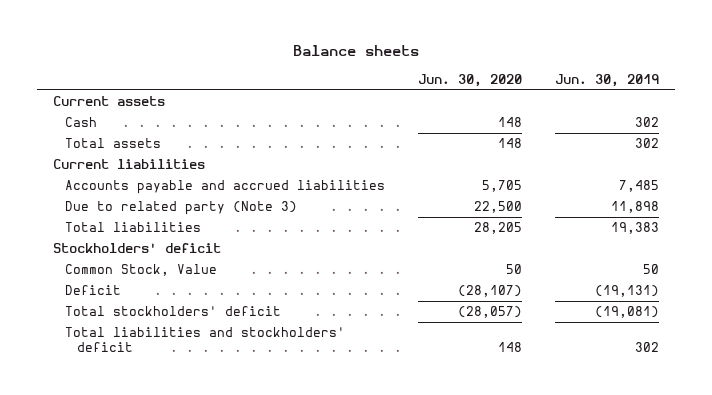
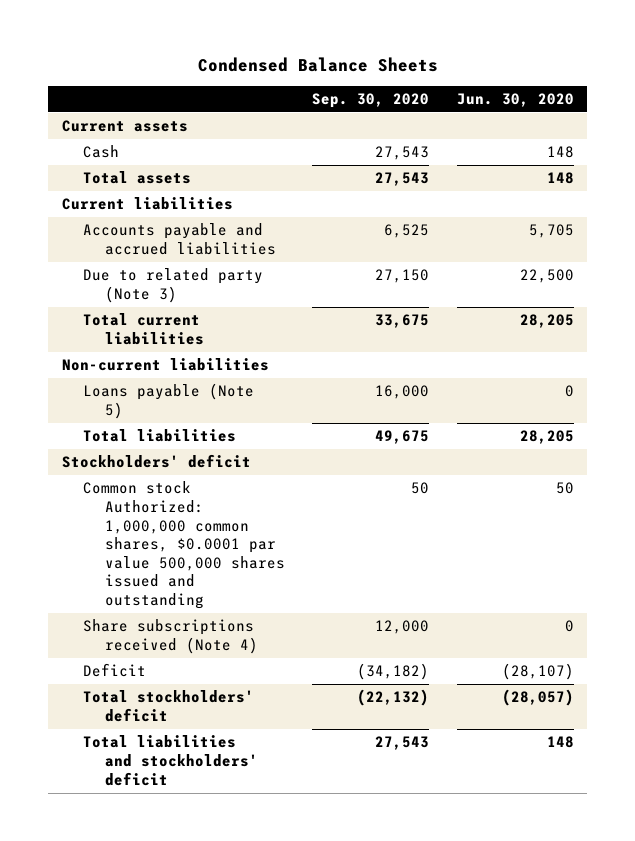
- Balance sheets
+ Condensed Balance Sheets
- | Jun. 30, 2020 | Jun. 30, 2019
+ | Sep. 30, 2020 | Jun. 30, 2020
+ Total current liabilities | 33,675 | 28,205
+ Non-current liabilities
+ Loans payable (Note 5) | 16,000 | 0
- Common Stock, Value | 50 | 50
+ Common stock Authorized: 1,000,000 common shares, $0.0001 par value 500,000 shares issued and outstanding | 50 | 50
+ Share subscriptions received (Note 4) | 12,000 | 0

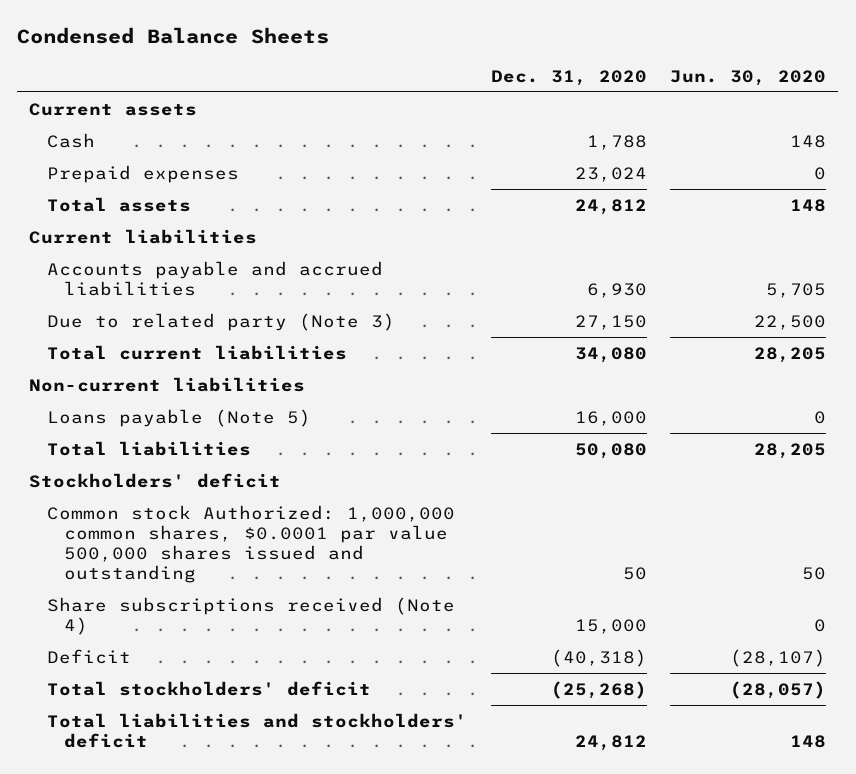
- | Sep. 30, 2020 | Jun. 30, 2020
+ | Dec. 31, 2020 | Jun. 30, 2020
+ Prepaid expenses | 23,024 | 0

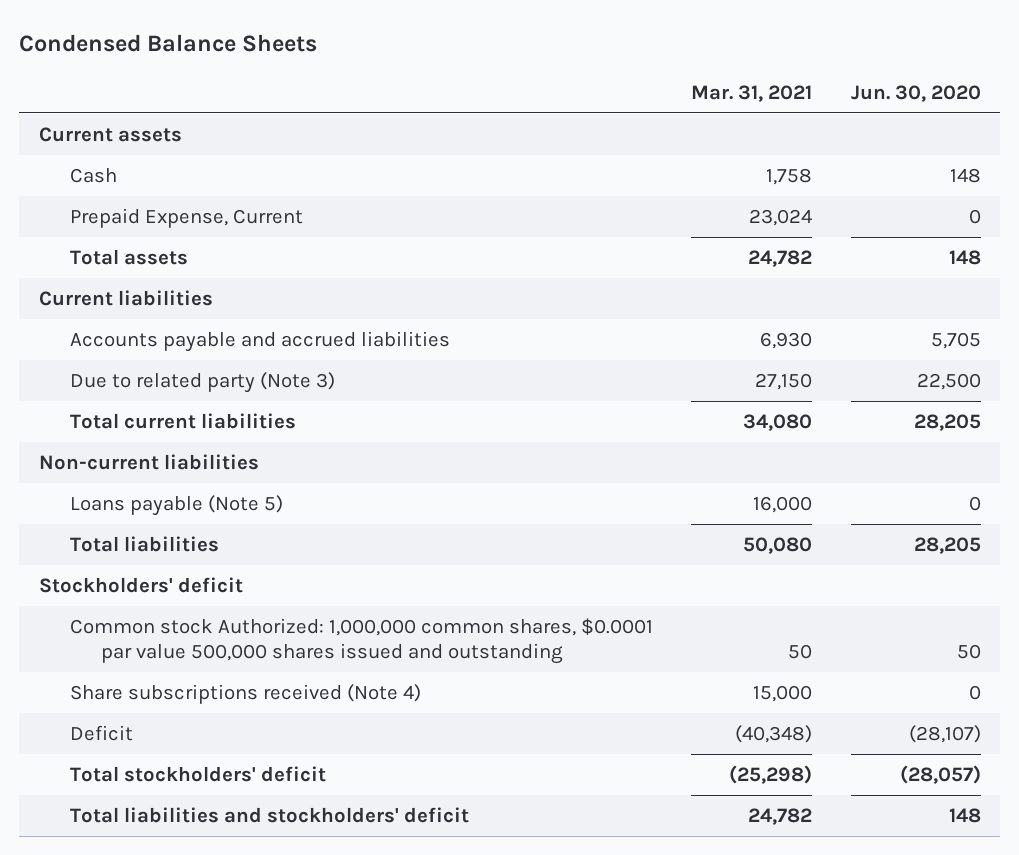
- | Dec. 31, 2020 | Jun. 30, 2020
+ | Mar. 31, 2021 | Jun. 30, 2020
- Prepaid expenses | 23,024 | 0
+ Prepaid Expense, Current | 23,024 | 0

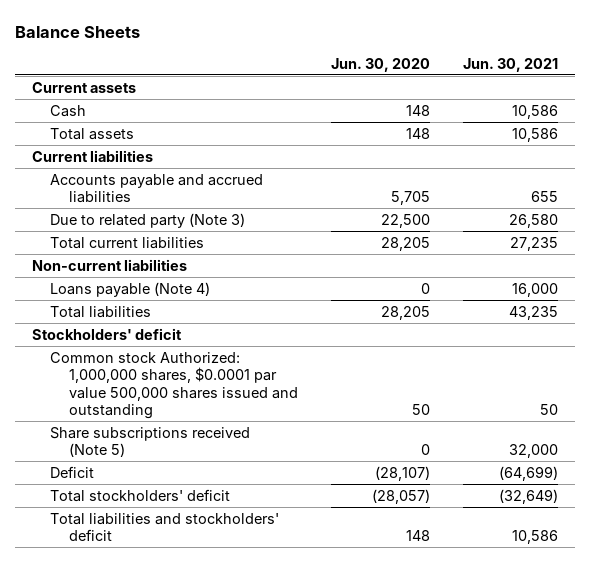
- Condensed Balance Sheets
+ Balance Sheets
- | Mar. 31, 2021 | Jun. 30, 2020
+ | Jun. 30, 2020 | Jun. 30, 2021
- Prepaid Expense, Current | 23,024 | 0
- Loans payable (Note 5) | 16,000 | 0
+ Loans payable (Note 4) | 0 | 16,000
- Common stock Authorized: 1,000,000 common shares, $0.0001 par value 500,000 shares issued and outstanding | 50 | 50
- Share subscriptions received (Note 4) | 15,000 | 0
+ Common stock Authorized: 1,000,000 shares, $0.0001 par value 500,000 shares issued and outstanding | 50 | 50
+ Share subscriptions received (Note 5) | 0 | 32,000

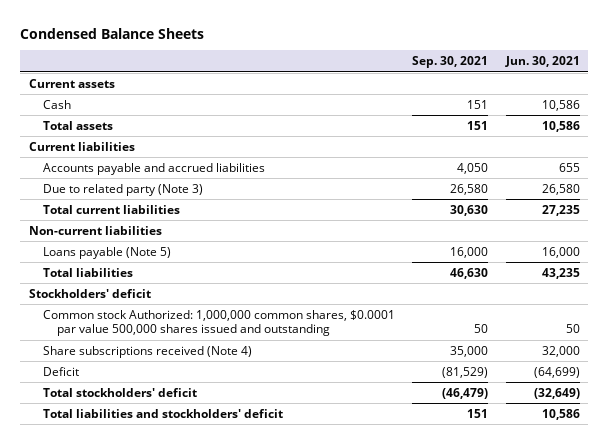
- Balance Sheets
+ Condensed Balance Sheets
- | Jun. 30, 2020 | Jun. 30, 2021
+ | Sep. 30, 2021 | Jun. 30, 2021
- Loans payable (Note 4) | 0 | 16,000
+ Loans payable (Note 5) | 16,000 | 16,000
- Common stock Authorized: 1,000,000 shares, $0.0001 par value 500,000 shares issued and outstanding | 50 | 50
- Share subscriptions received (Note 5) | 0 | 32,000
+ Common stock Authorized: 1,000,000 common shares, $0.0001 par value 500,000 shares issued and outstanding | 50 | 50
+ Share subscriptions received (Note 4) | 35,000 | 32,000

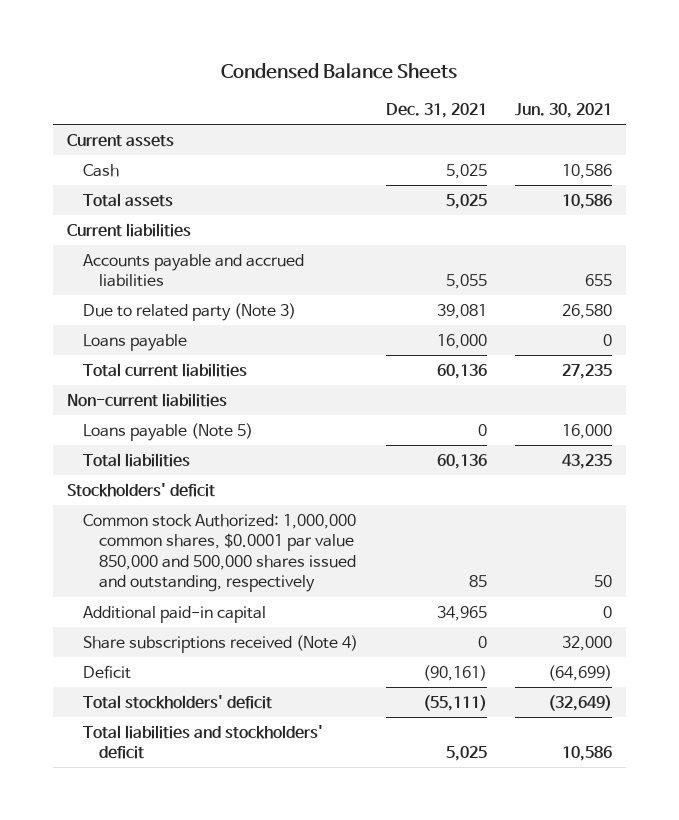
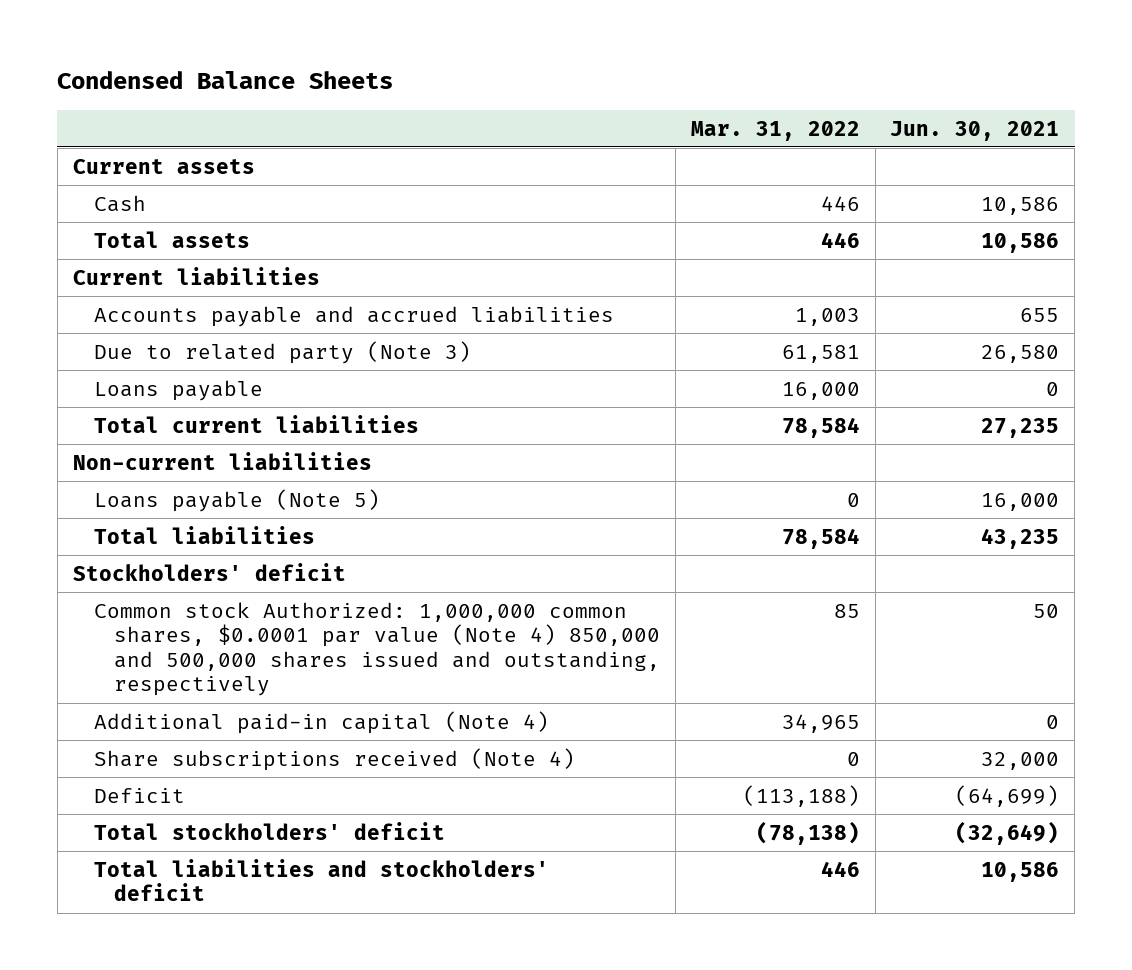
- | Dec. 31, 2021 | Jun. 30, 2021
+ | Mar. 31, 2022 | Jun. 30, 2021
- Common stock Authorized: 1,000,000 common shares, $0.0001 par value 850,000 and 500,000 shares issued and outstanding, respectively | 85 | 50
- Additional paid-in capital | 34,965 | 0
+ Common stock Authorized: 1,000,000 common shares, $0.0001 par value (Note 4) 850,000 and 500,000 shares issued and outstanding, respectively | 85 | 50
+ Additional paid-in capital (Note 4) | 34,965 | 0

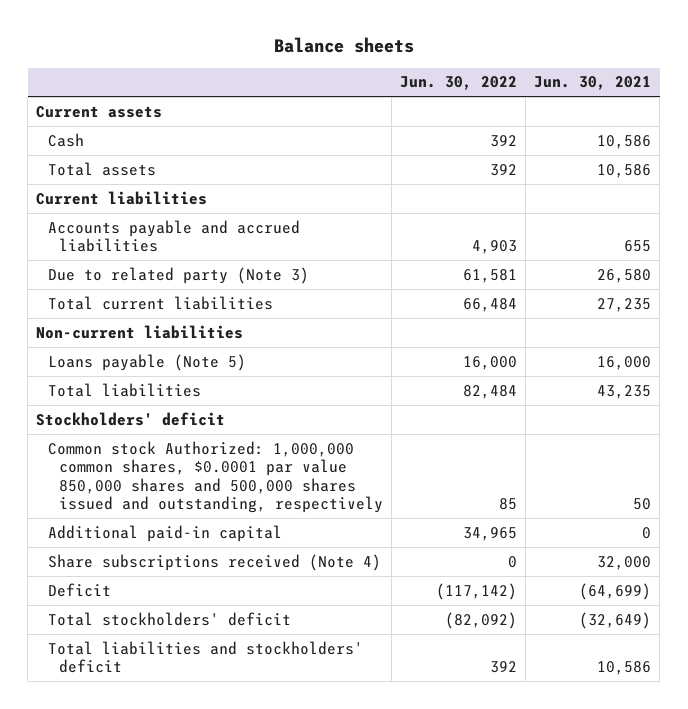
- Condensed Balance Sheets
+ Balance sheets
- | Mar. 31, 2022 | Jun. 30, 2021
+ | Jun. 30, 2022 | Jun. 30, 2021
- Loans payable | 16,000 | 0
- Common stock Authorized: 1,000,000 common shares, $0.0001 par value (Note 4) 850,000 and 500,000 shares issued and outstanding, respectively | 85 | 50
- Additional paid-in capital (Note 4) | 34,965 | 0
+ Common stock Authorized: 1,000,000 common shares, $0.0001 par value 850,000 shares and 500,000 shares issued and outstanding, respectively | 85 | 50
+ Additional paid-in capital | 34,965 | 0

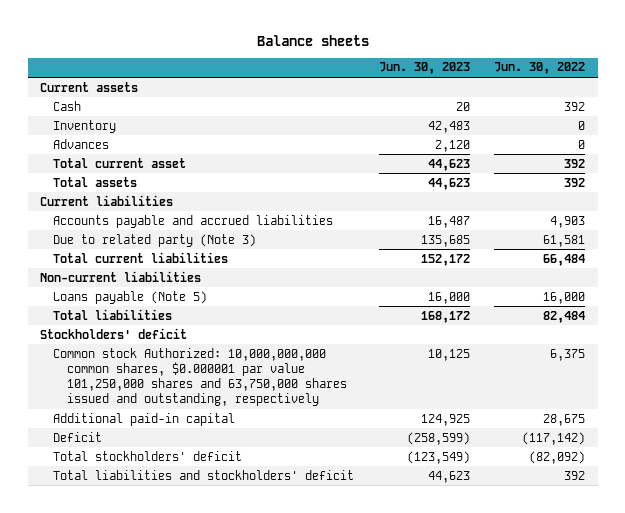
- | Jun. 30, 2022 | Jun. 30, 2021
+ | Jun. 30, 2023 | Jun. 30, 2022
+ Inventory | 42,483 | 0
+ Advances | 2,120 | 0
+ Total current asset | 44,623 | 392
- Common stock Authorized: 1,000,000 common shares, $0.0001 par value 850,000 shares and 500,000 shares issued and outstanding, respectively | 85 | 50
- Additional paid-in capital | 34,965 | 0
- Share subscriptions received (Note 4) | 0 | 32,000
+ Common stock Authorized: 10,000,000,000 common shares, $0.000001 par value 101,250,000 shares and 63,750,000 shares issued and outstanding, respectively | 10,125 | 6,375
+ Additional paid-in capital | 124,925 | 28,675

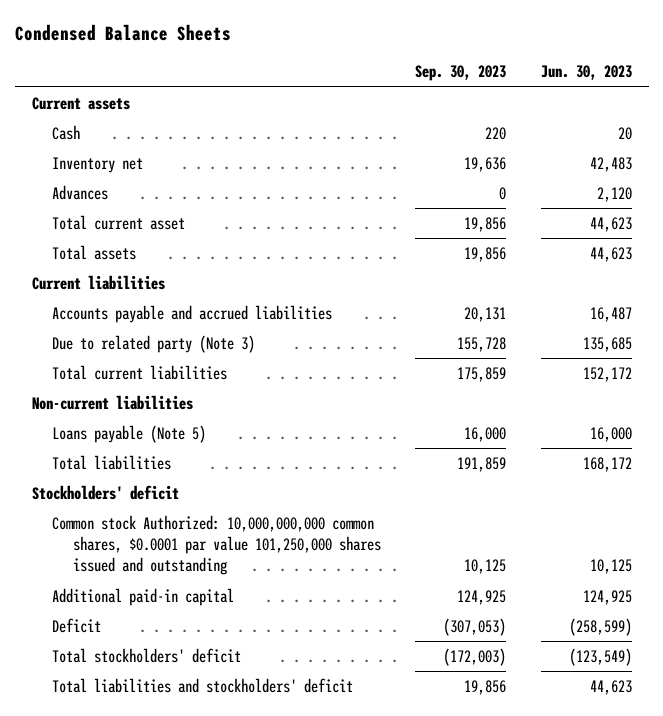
- Balance sheets
+ Condensed Balance Sheets
- | Jun. 30, 2023 | Jun. 30, 2022
+ | Sep. 30, 2023 | Jun. 30, 2023
- Inventory | 42,483 | 0
+ Inventory net | 19,636 | 42,483
- Common stock Authorized: 10,000,000,000 common shares, $0.000001 par value 101,250,000 shares and 63,750,000 shares issued and outstanding, respectively | 10,125 | 6,375
+ Common stock Authorized: 10,000,000,000 common shares, $0.0001 par value 101,250,000 shares issued and outstanding | 10,125 | 10,125

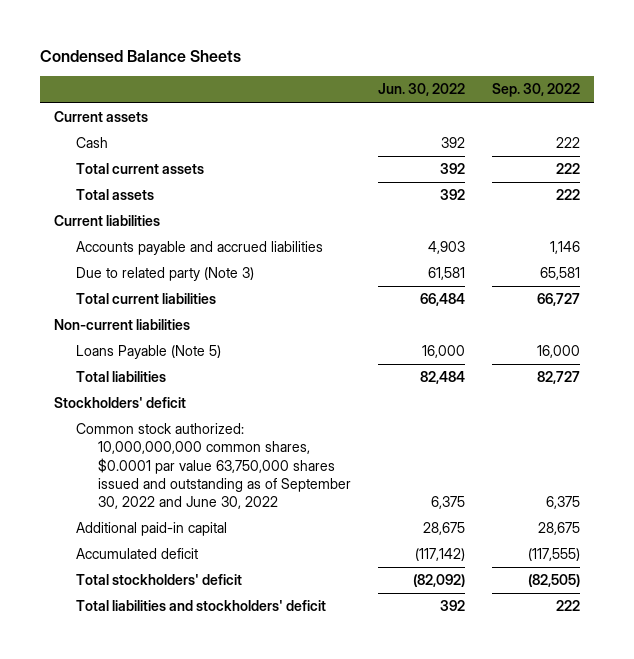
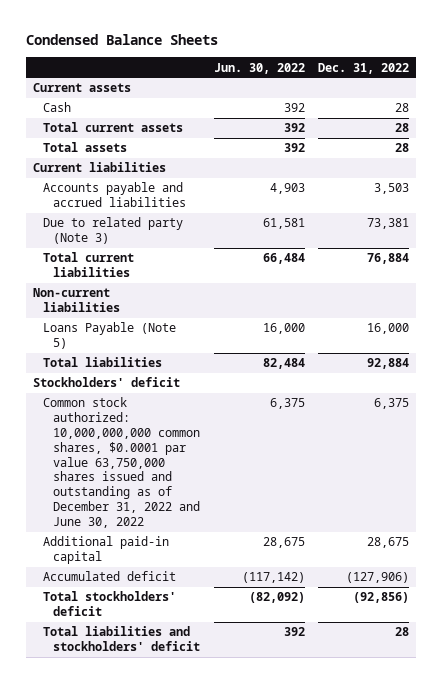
- | Jun. 30, 2022 | Sep. 30, 2022
+ | Jun. 30, 2022 | Dec. 31, 2022
- Common stock authorized: 10,000,000,000 common shares, $0.0001 par value 63,750,000 shares issued and outstanding as of September 30, 2022 and June 30, 2022 | 6,375 | 6,375
+ Common stock authorized: 10,000,000,000 common shares, $0.0001 par value 63,750,000 shares issued and outstanding as of December 31, 2022 and June 30, 2022 | 6,375 | 6,375

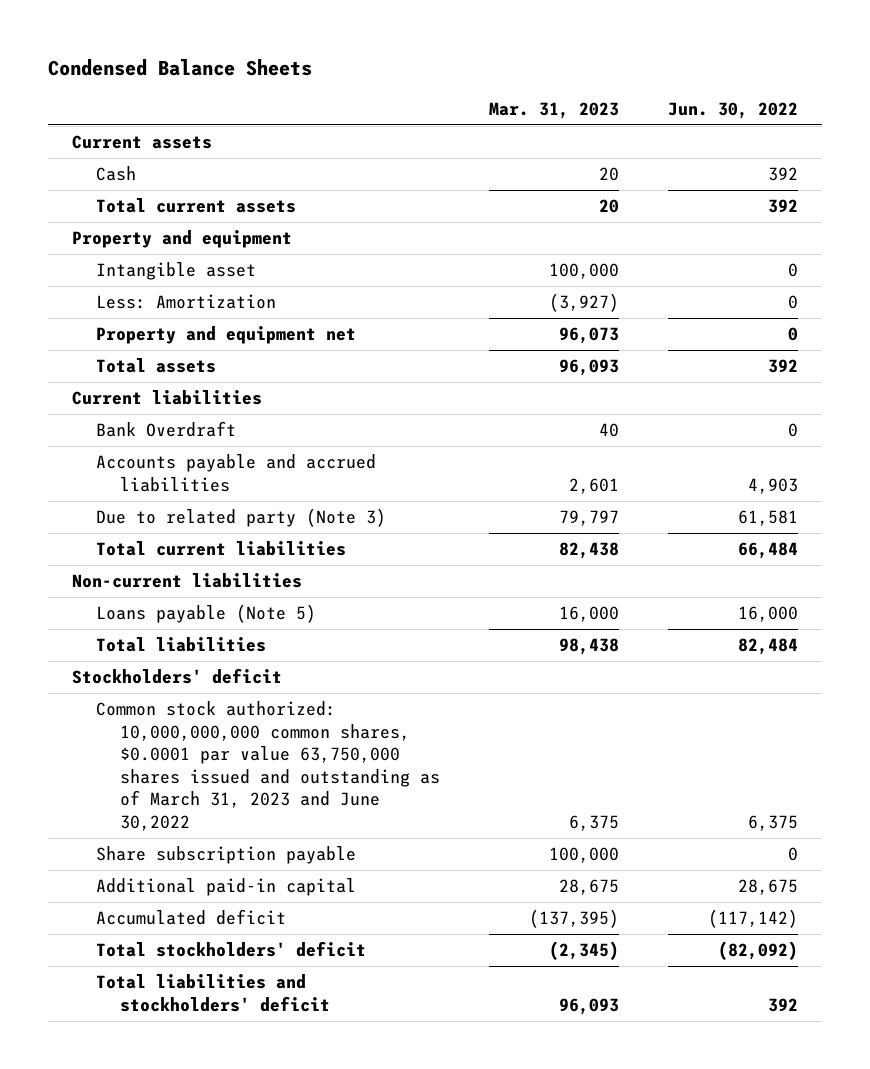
- | Jun. 30, 2022 | Dec. 31, 2022
+ | Mar. 31, 2023 | Jun. 30, 2022
+ Property and equipment
+ Intangible asset | 100,000 | 0
+ Less: Amortization | (3,927) | 0
+ Property and equipment net | 96,073 | 0
+ Bank Overdraft | 40 | 0
- Loans Payable (Note 5) | 16,000 | 16,000
+ Loans payable (Note 5) | 16,000 | 16,000
- Common stock authorized: 10,000,000,000 common shares, $0.0001 par value 63,750,000 shares issued and outstanding as of December 31, 2022 and June 30, 2022 | 6,375 | 6,375
+ Common stock authorized: 10,000,000,000 common shares, $0.0001 par value 63,750,000 shares issued and outstanding as of March 31, 2023 and June 30,2022 | 6,375 | 6,375
+ Share subscription payable | 100,000 | 0

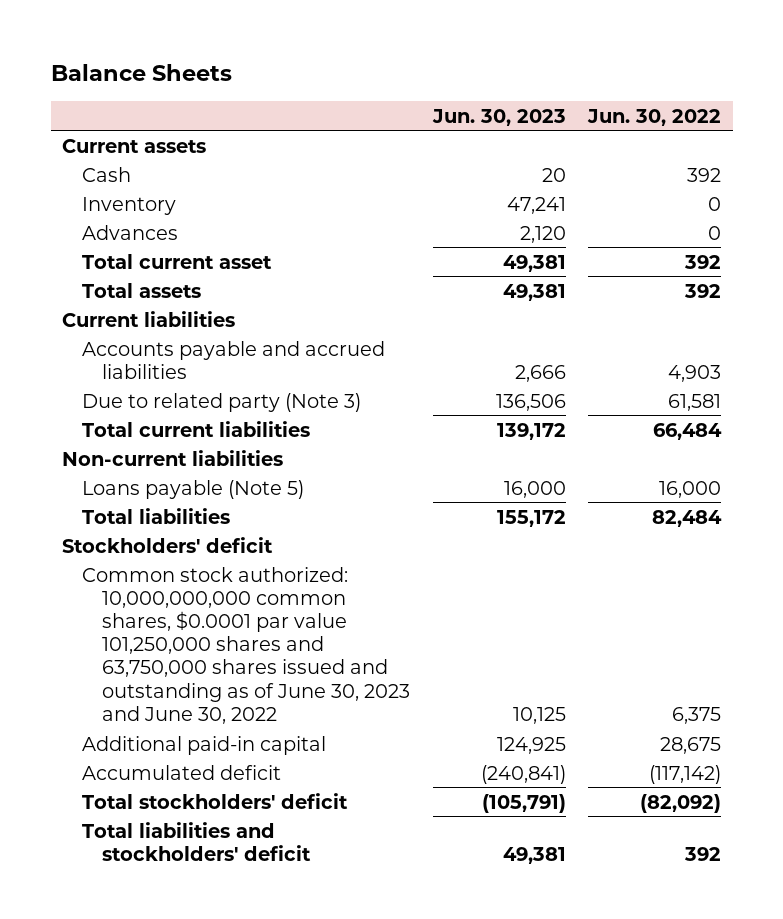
- Condensed Balance Sheets
+ Balance Sheets
- | Mar. 31, 2023 | Jun. 30, 2022
+ | Jun. 30, 2023 | Jun. 30, 2022
- Total current assets | 20 | 392
- Property and equipment
- Intangible asset | 100,000 | 0
- Less: Amortization | (3,927) | 0
- Property and equipment net | 96,073 | 0
+ Inventory | 47,241 | 0
+ Advances | 2,120 | 0
+ Total current asset | 49,381 | 392
- Bank Overdraft | 40 | 0
- Common stock authorized: 10,000,000,000 common shares, $0.0001 par value 63,750,000 shares issued and outstanding as of March 31, 2023 and June 30,2022 | 6,375 | 6,375
- Share subscription payable | 100,000 | 0
+ Common stock authorized: 10,000,000,000 common shares, $0.0001 par value 101,250,000 shares and 63,750,000 shares issued and outstanding as of June 30, 2023 and June 30, 2022 | 10,125 | 6,375

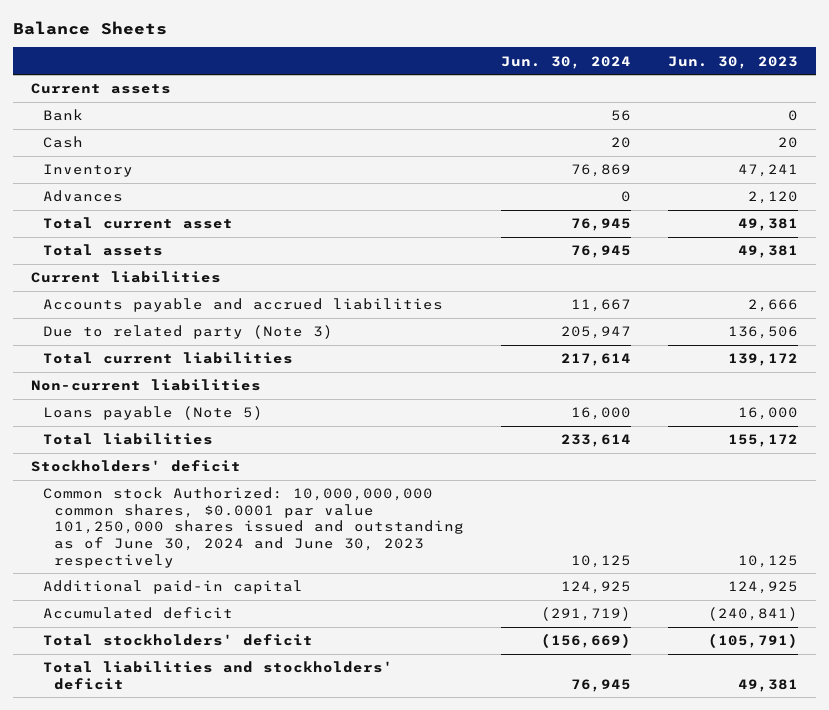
- | Jun. 30, 2023 | Jun. 30, 2022
+ | Jun. 30, 2024 | Jun. 30, 2023
+ Bank | 56 | 0
- Common stock authorized: 10,000,000,000 common shares, $0.0001 par value 101,250,000 shares and 63,750,000 shares issued and outstanding as of June 30, 2023 and June 30, 2022 | 10,125 | 6,375
+ Common stock Authorized: 10,000,000,000 common shares, $0.0001 par value 101,250,000 shares issued and outstanding as of June 30, 2024 and June 30, 2023 respectively | 10,125 | 10,125

